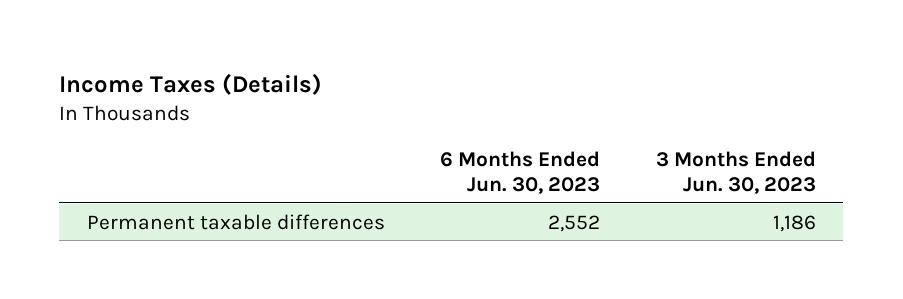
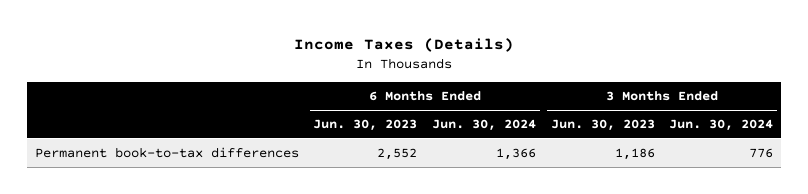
- | 6 Months Ended Jun. 30, 2023 | 3 Months Ended Jun. 30, 2023
+ | 6 Months Ended Jun. 30, 2023 | 6 Months Ended Jun. 30, 2024 | 3 Months Ended Jun. 30, 2023 | 3 Months Ended Jun. 30, 2024
- Permanent taxable differences | 2,552 | 1,186
+ Permanent book-to-tax differences | 2,552 | 1,366 | 1,186 | 776

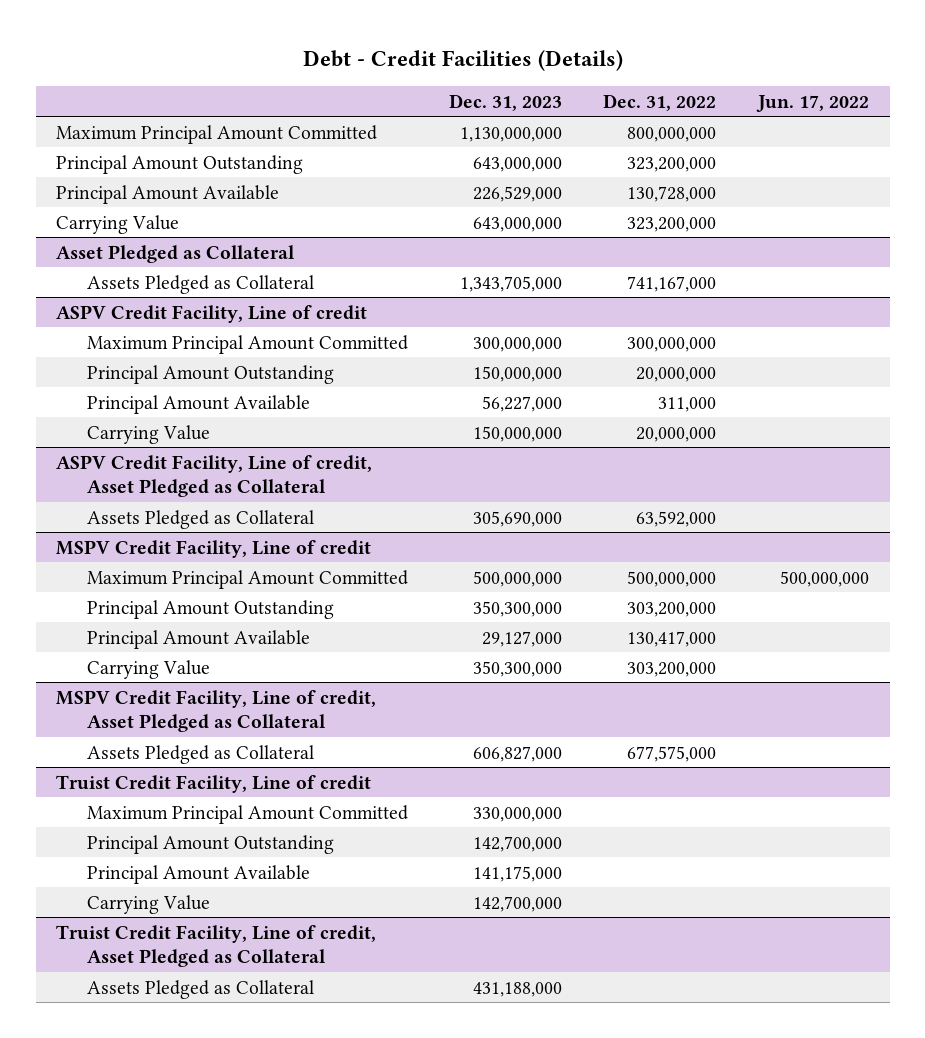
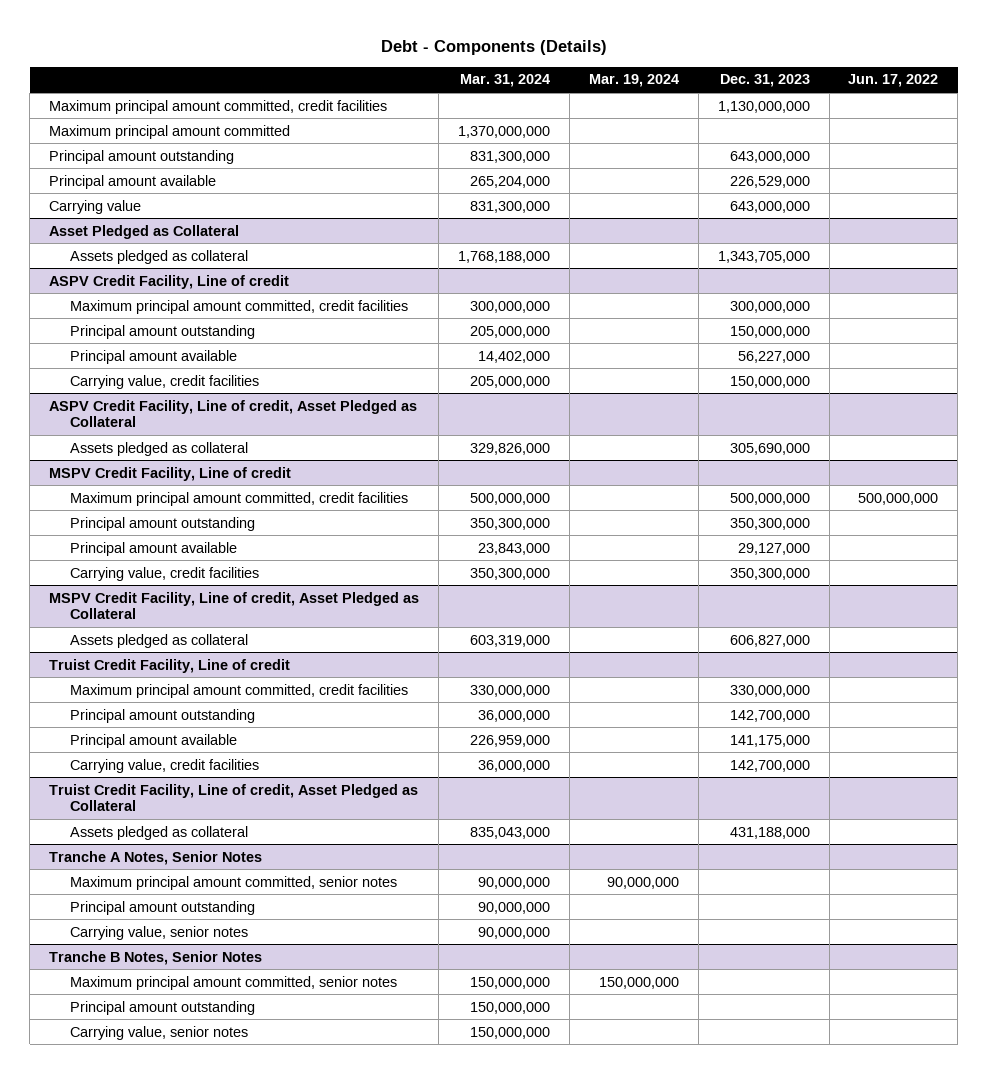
- Debt - Credit Facilities (Details)
+ Debt - Components (Details)
- | Dec. 31, 2023 | Dec. 31, 2022 | Jun. 17, 2022
+ | Mar. 31, 2024 | Mar. 19, 2024 | Dec. 31, 2023 | Jun. 17, 2022
- Maximum Principal Amount Committed | 1,130,000,000 | 800,000,000 |
- Principal Amount Outstanding | 643,000,000 | 323,200,000 |
- Principal Amount Available | 226,529,000 | 130,728,000 |
- Carrying Value | 643,000,000 | 323,200,000 |
+ Maximum principal amount committed, credit facilities | | | 1,130,000,000 |
+ Maximum principal amount committed | 1,370,000,000 | | |
+ Principal amount outstanding | 831,300,000 | | 643,000,000 |
+ Principal amount available | 265,204,000 | | 226,529,000 |
+ Carrying value | 831,300,000 | | 643,000,000 |
@ Asset Pledged as Collateral
- Assets Pledged as Collateral | 1,343,705,000 | 741,167,000 |
+ Assets pledged as collateral | 1,768,188,000 | | 1,343,705,000 |
@ ASPV Credit Facility, Line of credit
- Maximum Principal Amount Committed | 300,000,000 | 300,000,000 |
- Principal Amount Outstanding | 150,000,000 | 20,000,000 |
- Principal Amount Available | 56,227,000 | 311,000 |
- Carrying Value | 150,000,000 | 20,000,000 |
+ Maximum principal amount committed, credit facilities | 300,000,000 | | 300,000,000 |
+ Principal amount outstanding | 205,000,000 | | 150,000,000 |
+ Principal amount available | 14,402,000 | | 56,227,000 |
+ Carrying value, credit facilities | 205,000,000 | | 150,000,000 |
@ ASPV Credit Facility, Line of credit, Asset Pledged as Collateral
- Assets Pledged as Collateral | 305,690,000 | 63,592,000 |
+ Assets pledged as collateral | 329,826,000 | | 305,690,000 |
@ MSPV Credit Facility, Line of credit
- Maximum Principal Amount Committed | 500,000,000 | 500,000,000 | 500,000,000
- Principal Amount Outstanding | 350,300,000 | 303,200,000 |
- Principal Amount Available | 29,127,000 | 130,417,000 |
- Carrying Value | 350,300,000 | 303,200,000 |
+ Maximum principal amount committed, credit facilities | 500,000,000 | | 500,000,000 | 500,000,000
+ Principal amount outstanding | 350,300,000 | | 350,300,000 |
+ Principal amount available | 23,843,000 | | 29,127,000 |
+ Carrying value, credit facilities | 350,300,000 | | 350,300,000 |
@ MSPV Credit Facility, Line of credit, Asset Pledged as Collateral
- Assets Pledged as Collateral | 606,827,000 | 677,575,000 |
+ Assets pledged as collateral | 603,319,000 | | 606,827,000 |
@ Truist Credit Facility, Line of credit
- Maximum Principal Amount Committed | 330,000,000 | |
- Principal Amount Outstanding | 142,700,000 | |
- Principal Amount Available | 141,175,000 | |
- Carrying Value | 142,700,000 | |
+ Maximum principal amount committed, credit facilities | 330,000,000 | | 330,000,000 |
+ Principal amount outstanding | 36,000,000 | | 142,700,000 |
+ Principal amount available | 226,959,000 | | 141,175,000 |
+ Carrying value, credit facilities | 36,000,000 | | 142,700,000 |
@ Truist Credit Facility, Line of credit, Asset Pledged as Collateral
- Assets Pledged as Collateral | 431,188,000 | |
+ Assets pledged as collateral | 835,043,000 | | 431,188,000 |
+ Tranche A Notes, Senior Notes
+ Maximum principal amount committed, senior notes | 90,000,000 | 90,000,000 | |
+ Principal amount outstanding | 90,000,000 | | |
+ Carrying value, senior notes | 90,000,000 | | |
+ Tranche B Notes, Senior Notes
+ Maximum principal amount committed, senior notes | 150,000,000 | 150,000,000 | |
+ Principal amount outstanding | 150,000,000 | | |
+ Carrying value, senior notes | 150,000,000 | | |

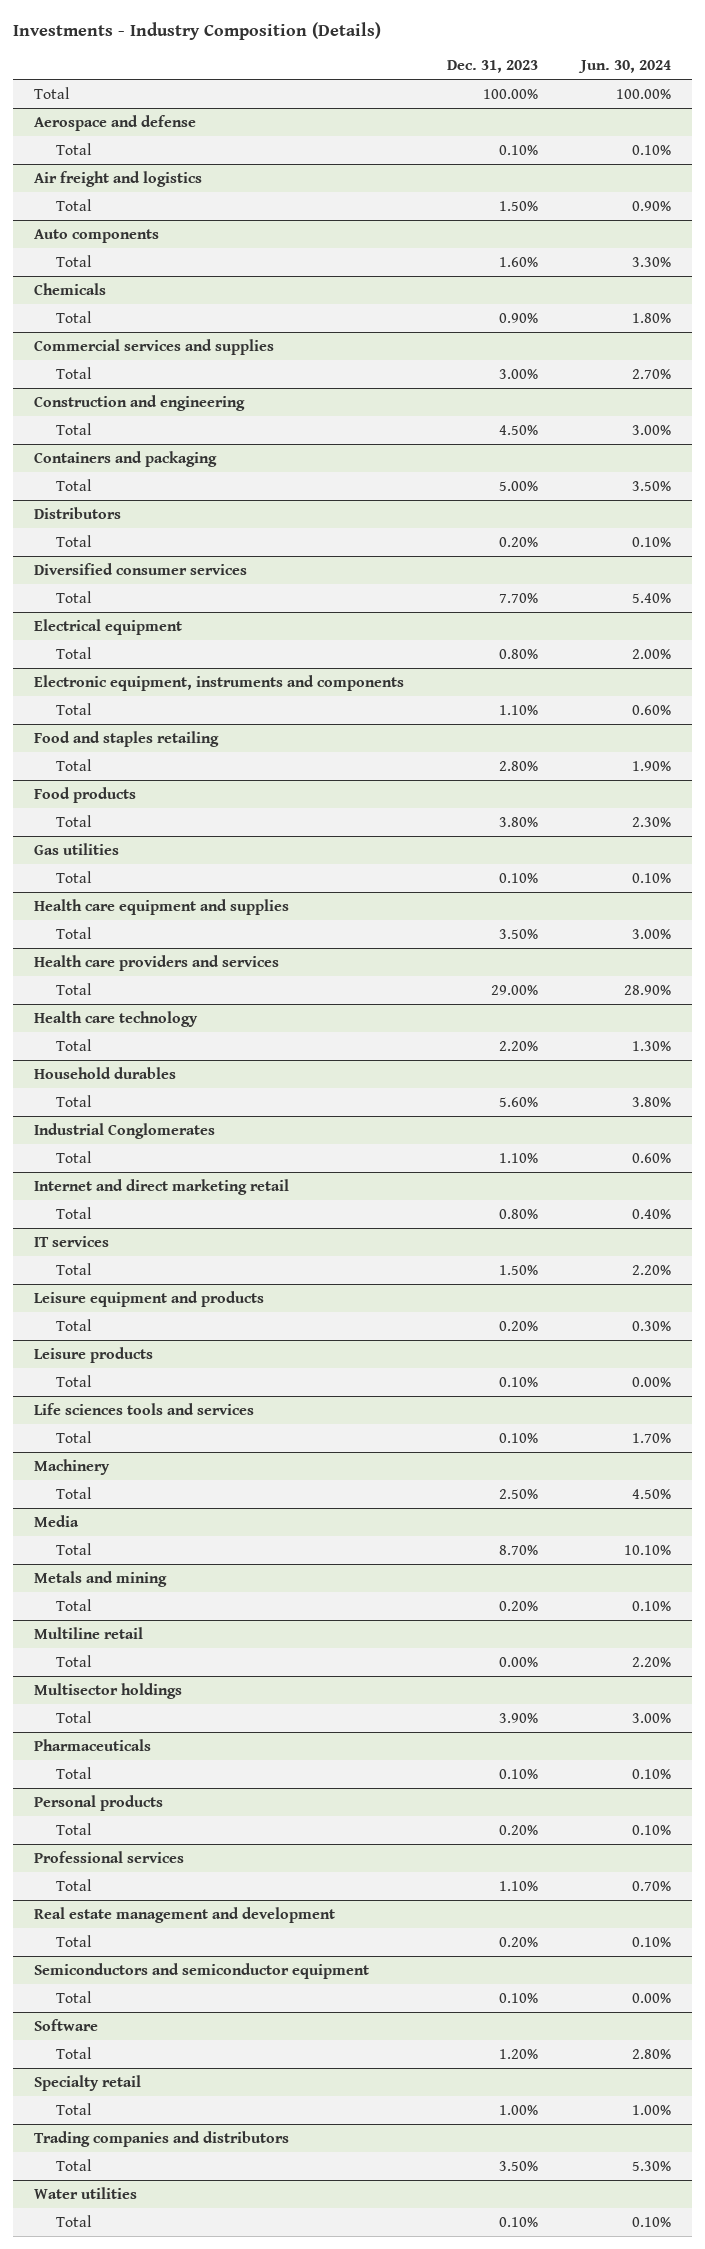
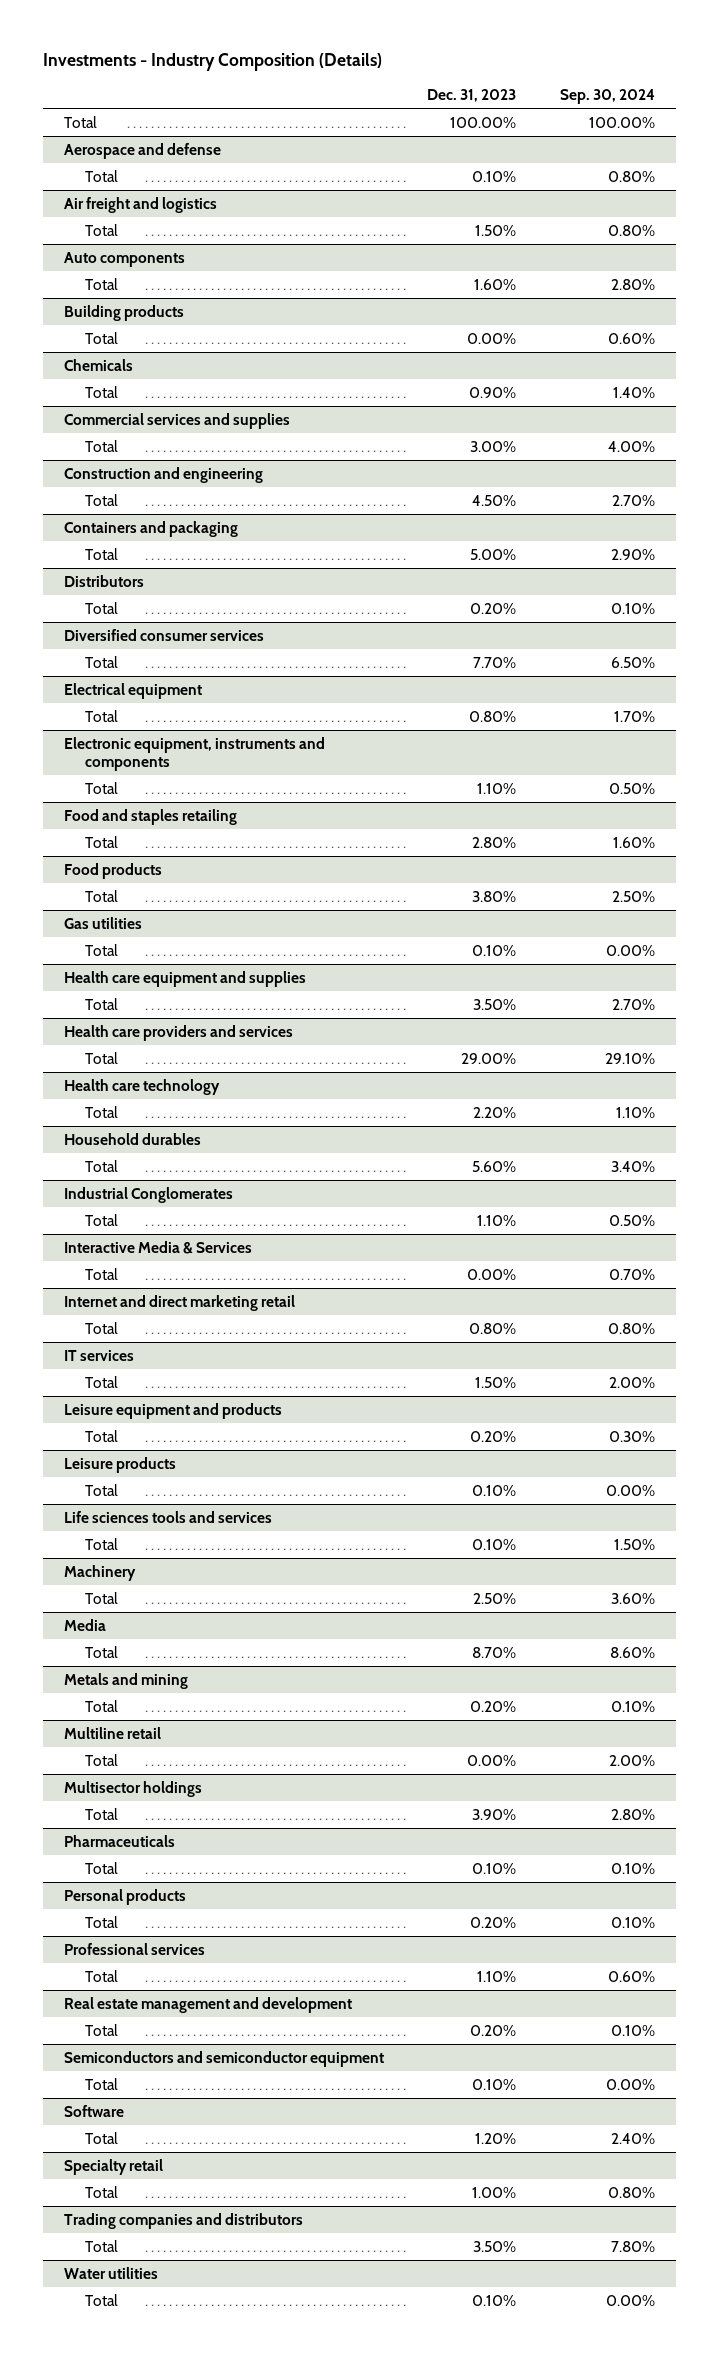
- | Dec. 31, 2023 | Jun. 30, 2024
+ | Dec. 31, 2023 | Sep. 30, 2024
+ Building products
+ Total | 0.00% | 0.60%
+ Interactive Media & Services
+ Total | 0.00% | 0.70%

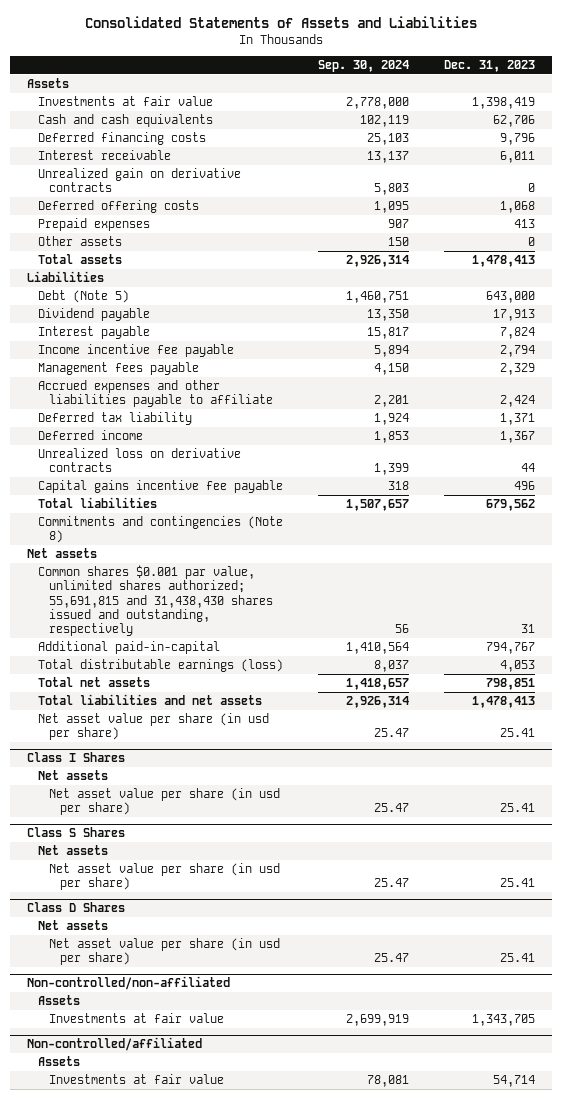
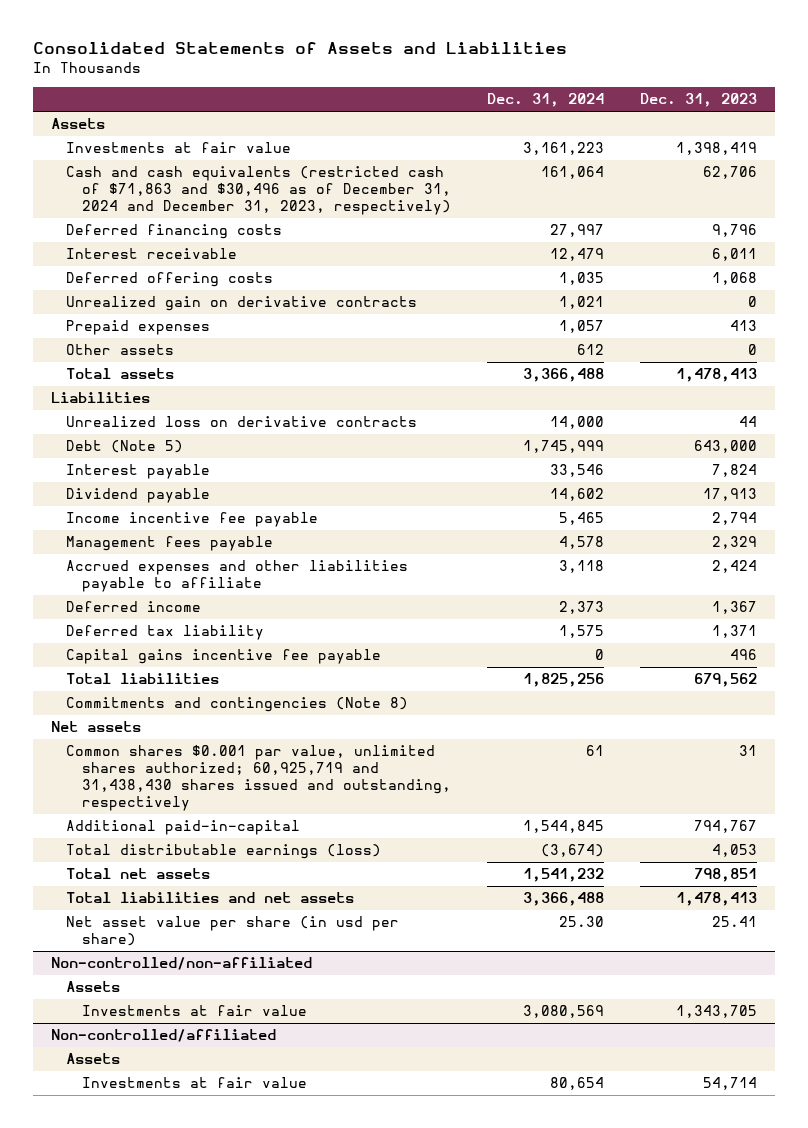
- | Sep. 30, 2024 | Dec. 31, 2023
+ | Dec. 31, 2024 | Dec. 31, 2023
- Cash and cash equivalents | 102,119 | 62,706
+ Cash and cash equivalents (restricted cash of $71,863 and $30,496 as of December 31, 2024 and December 31, 2023, respectively) | 161,064 | 62,706
moved down: Unrealized gain on derivative contracts | 1,021 | 0
moved up: Unrealized loss on derivative contracts | 14,000 | 44
moved down: Dividend payable | 14,602 | 17,913
moved down: Deferred tax liability | 1,575 | 1,371
- Common shares $0.001 par value, unlimited shares authorized; 55,691,815 and 31,438,430 shares issued and outstanding, respectively | 56 | 31
+ Common shares $0.001 par value, unlimited shares authorized; 60,925,719 and 31,438,430 shares issued and outstanding, respectively | 61 | 31
- Class I Shares
- Net assets
- Net asset value per share (in usd per share) | 25.47 | 25.41
- Class S Shares
- Net assets
- Net asset value per share (in usd per share) | 25.47 | 25.41
- Class D Shares
- Net assets
- Net asset value per share (in usd per share) | 25.47 | 25.41

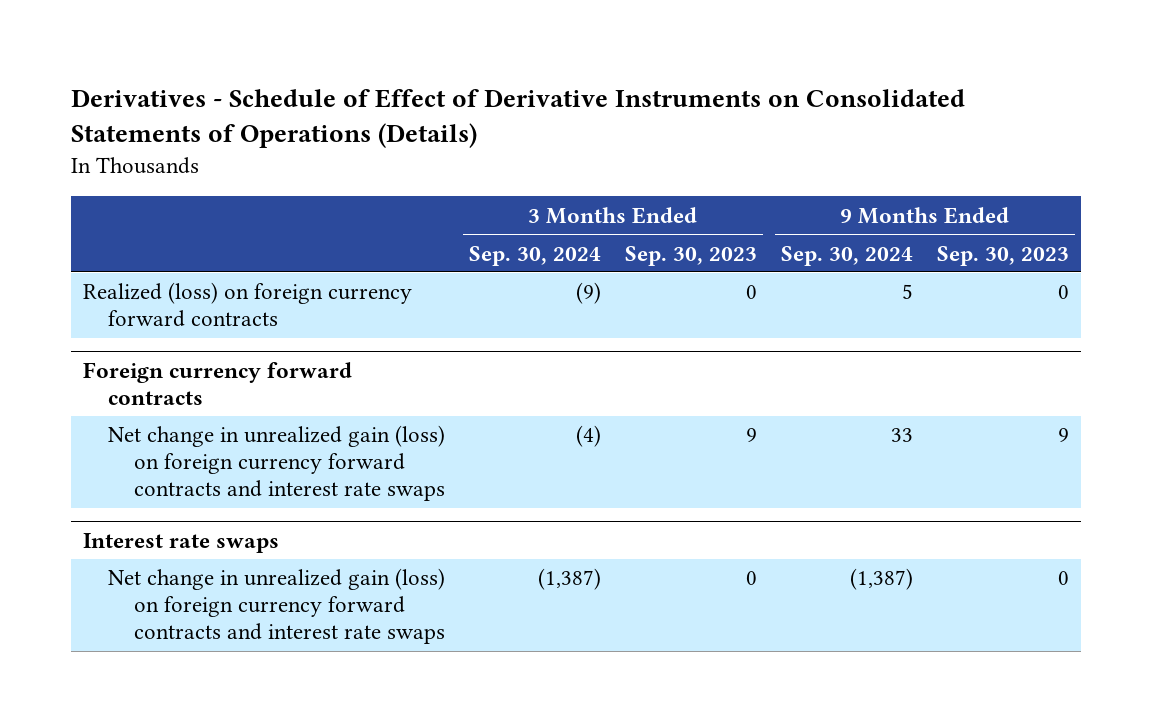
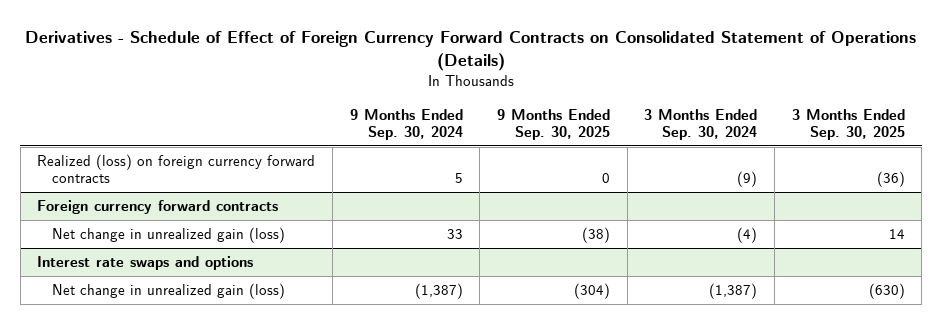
- Derivatives - Schedule of Effect of Derivative Instruments on Consolidated Statements of Operations (Details)
+ Derivatives - Schedule of Effect of Foreign Currency Forward Contracts on Consolidated Statement of Operations (Details)
- | 3 Months Ended Sep. 30, 2024 | 3 Months Ended Sep. 30, 2023 | 9 Months Ended Sep. 30, 2024 | 9 Months Ended Sep. 30, 2023
+ | 9 Months Ended Sep. 30, 2024 | 9 Months Ended Sep. 30, 2025 | 3 Months Ended Sep. 30, 2024 | 3 Months Ended Sep. 30, 2025
@ Foreign currency forward contracts
- Net change in unrealized gain (loss) on foreign currency forward contracts and interest rate swaps | (4) | 9 | 33 | 9
- Interest rate swaps
- Net change in unrealized gain (loss) on foreign currency forward contracts and interest rate swaps | (1,387) | 0 | (1,387) | 0
@ Foreign currency forward contracts
+ Net change in unrealized gain (loss) | 33 | (38) | (4) | 14
+ Interest rate swaps and options
+ Net change in unrealized gain (loss) | (1,387) | (304) | (1,387) | (630)

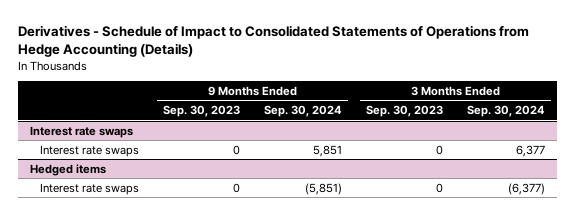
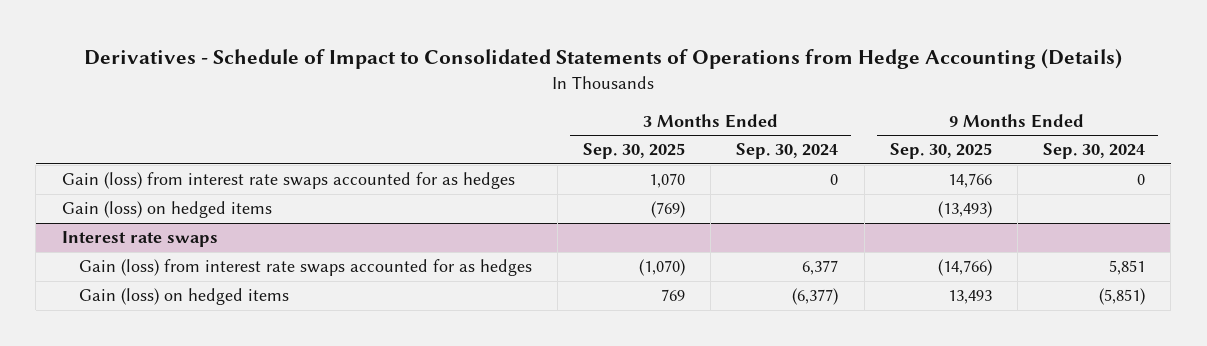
- | 9 Months Ended Sep. 30, 2023 | 9 Months Ended Sep. 30, 2024 | 3 Months Ended Sep. 30, 2023 | 3 Months Ended Sep. 30, 2024
+ | 3 Months Ended Sep. 30, 2025 | 3 Months Ended Sep. 30, 2024 | 9 Months Ended Sep. 30, 2025 | 9 Months Ended Sep. 30, 2024
+ Gain (loss) from interest rate swaps accounted for as hedges | 1,070 | 0 | 14,766 | 0
+ Gain (loss) on hedged items | (769) | | (13,493) |
@ Interest rate swaps
- Interest rate swaps | 0 | 5,851 | 0 | 6,377
- Hedged items
- Interest rate swaps | 0 | (5,851) | 0 | (6,377)
@ Interest rate swaps
+ Gain (loss) from interest rate swaps accounted for as hedges | (1,070) | 6,377 | (14,766) | 5,851
+ Gain (loss) on hedged items | 769 | (6,377) | 13,493 | (5,851)

